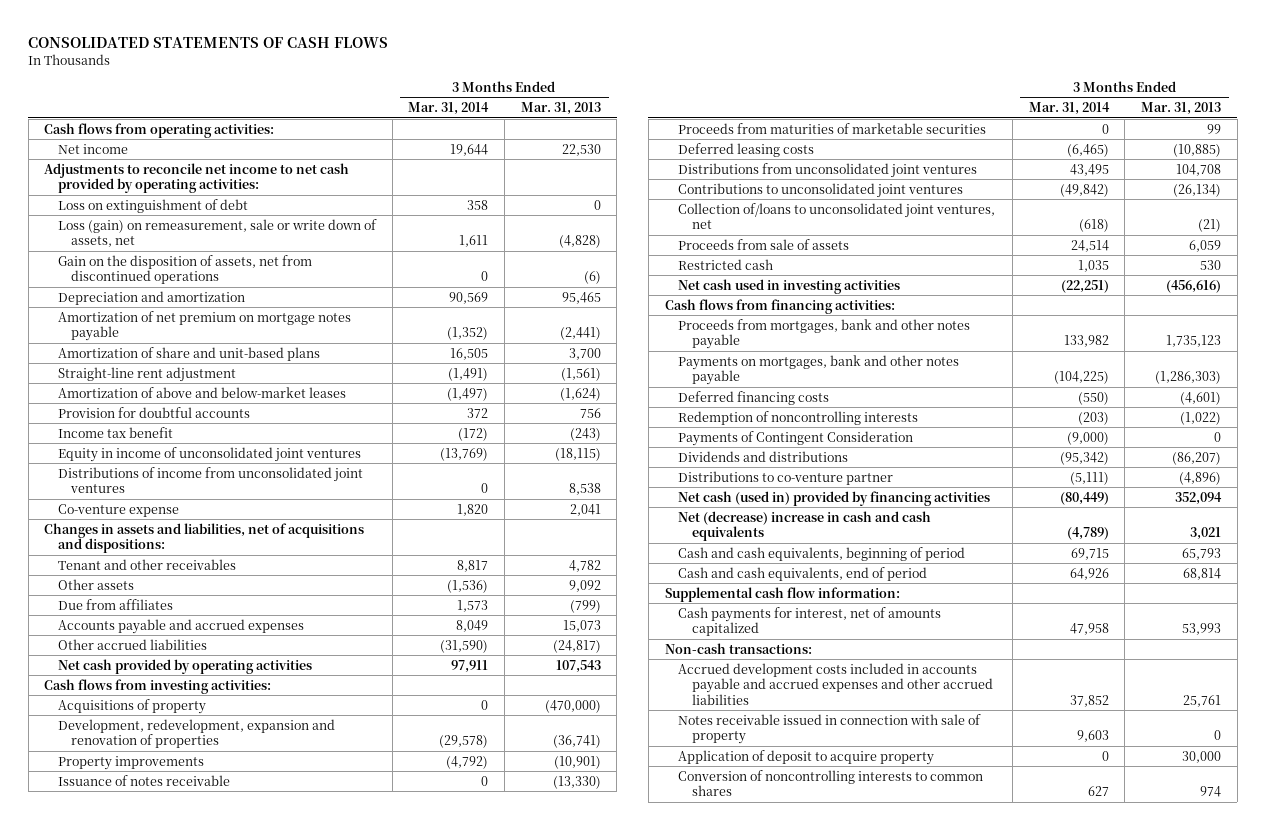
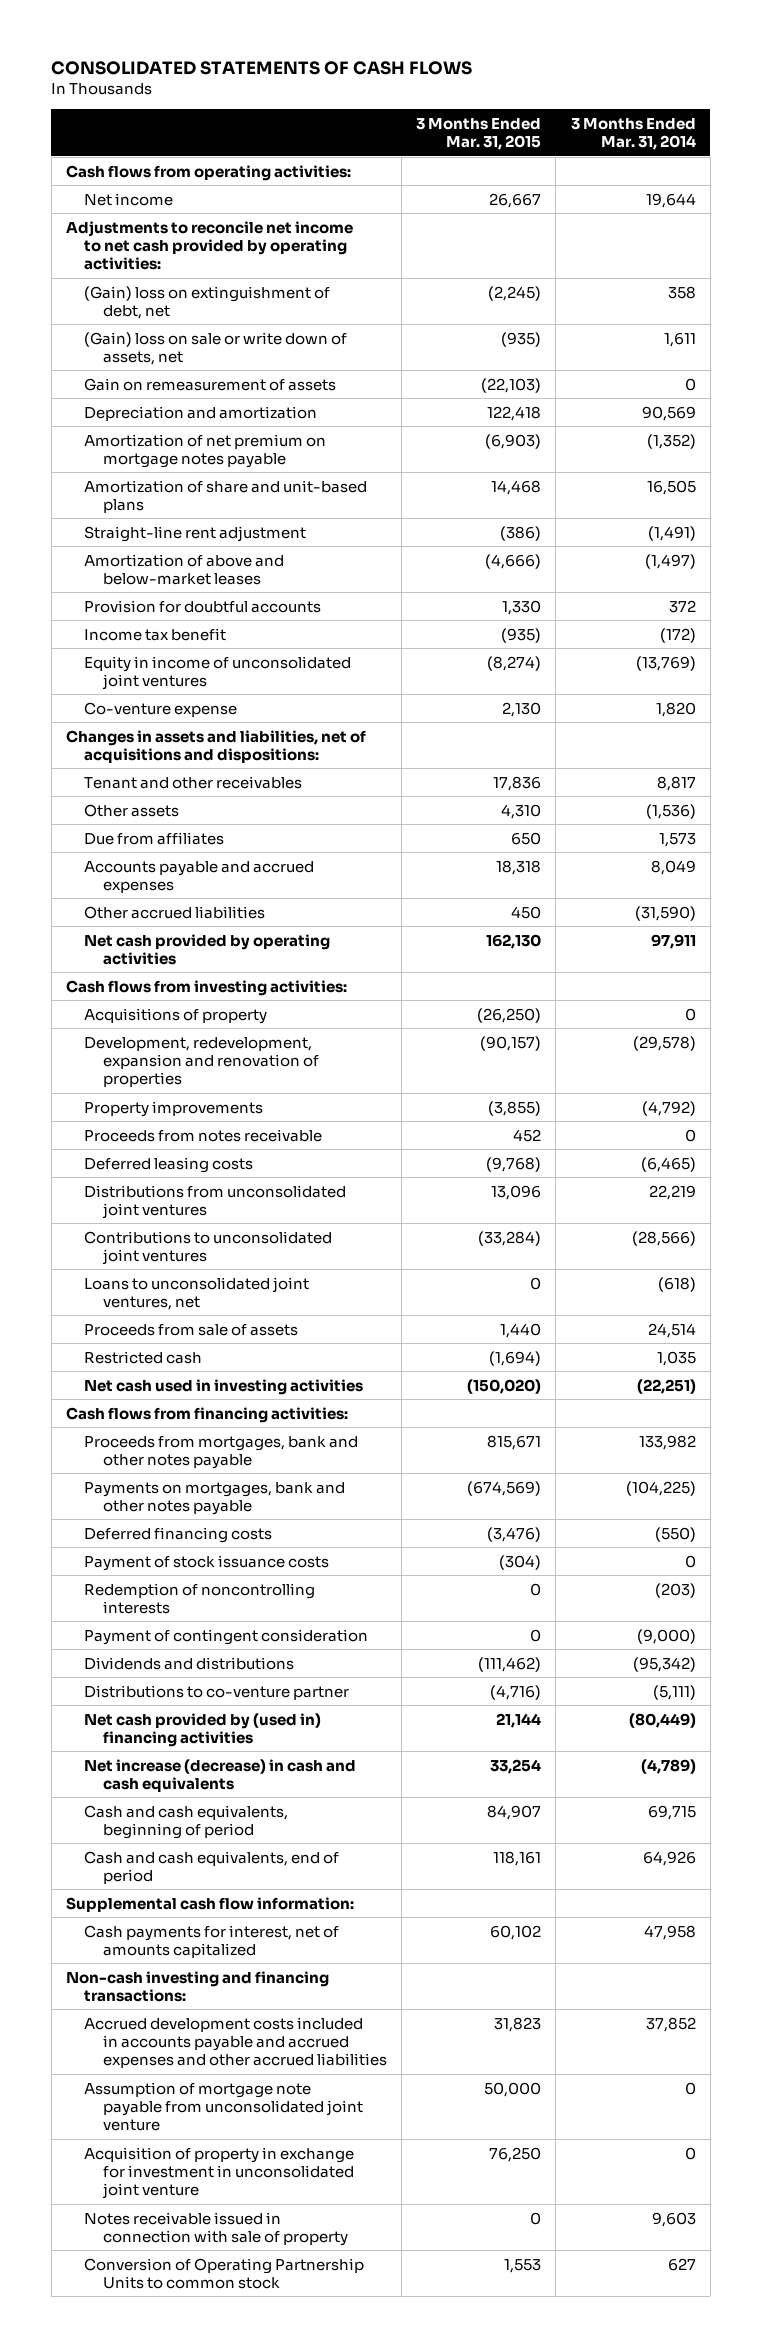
- | 3 Months Ended Mar. 31, 2014 | 3 Months Ended Mar. 31, 2013
+ | 3 Months Ended Mar. 31, 2015 | 3 Months Ended Mar. 31, 2014
- Loss on extinguishment of debt | 358 | 0
- Loss (gain) on remeasurement, sale or write down of assets, net | 1,611 | (4,828)
- Gain on the disposition of assets, net from discontinued operations | 0 | (6)
+ (Gain) loss on extinguishment of debt, net | (2,245) | 358
+ (Gain) loss on sale or write down of assets, net | (935) | 1,611
+ Gain on remeasurement of assets | (22,103) | 0
- Distributions of income from unconsolidated joint ventures | 0 | 8,538
- Issuance of notes receivable | 0 | (13,330)
- Proceeds from maturities of marketable securities | 0 | 99
+ Proceeds from notes receivable | 452 | 0
- Distributions from unconsolidated joint ventures | 43,495 | 104,708
- Contributions to unconsolidated joint ventures | (49,842) | (26,134)
- Collection of/loans to unconsolidated joint ventures, net | (618) | (21)
+ Distributions from unconsolidated joint ventures | 13,096 | 22,219
+ Contributions to unconsolidated joint ventures | (33,284) | (28,566)
+ Loans to unconsolidated joint ventures, net | 0 | (618)
+ Payment of stock issuance costs | (304) | 0
- Payments of Contingent Consideration | (9,000) | 0
+ Payment of contingent consideration | 0 | (9,000)
- Net cash (used in) provided by financing activities | (80,449) | 352,094
- Net (decrease) increase in cash and cash equivalents | (4,789) | 3,021
+ Net cash provided by (used in) financing activities | 21,144 | (80,449)
+ Net increase (decrease) in cash and cash equivalents | 33,254 | (4,789)
- Non-cash transactions:
+ Non-cash investing and financing transactions:
+ Assumption of mortgage note payable from unconsolidated joint venture | 50,000 | 0
+ Acquisition of property in exchange for investment in unconsolidated joint venture | 76,250 | 0
- Application of deposit to acquire property | 0 | 30,000
- Conversion of noncontrolling interests to common shares | 627 | 974
+ Conversion of Operating Partnership Units to common stock | 1,553 | 627

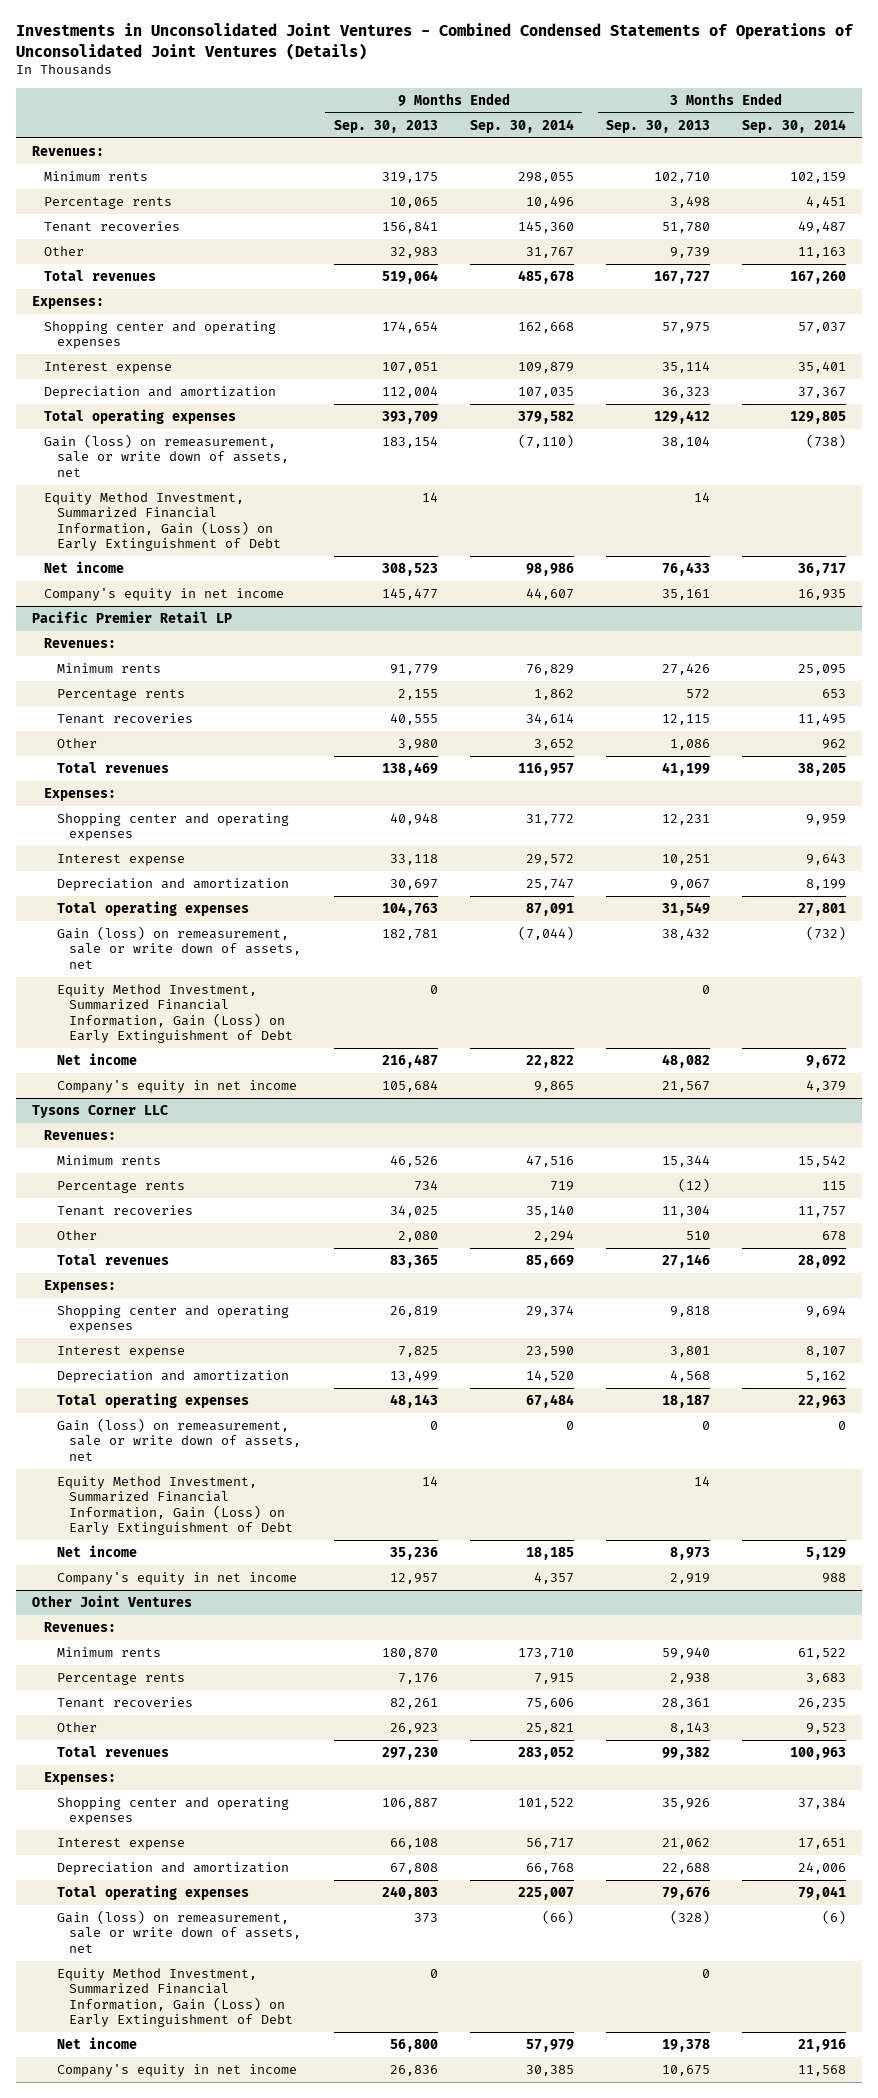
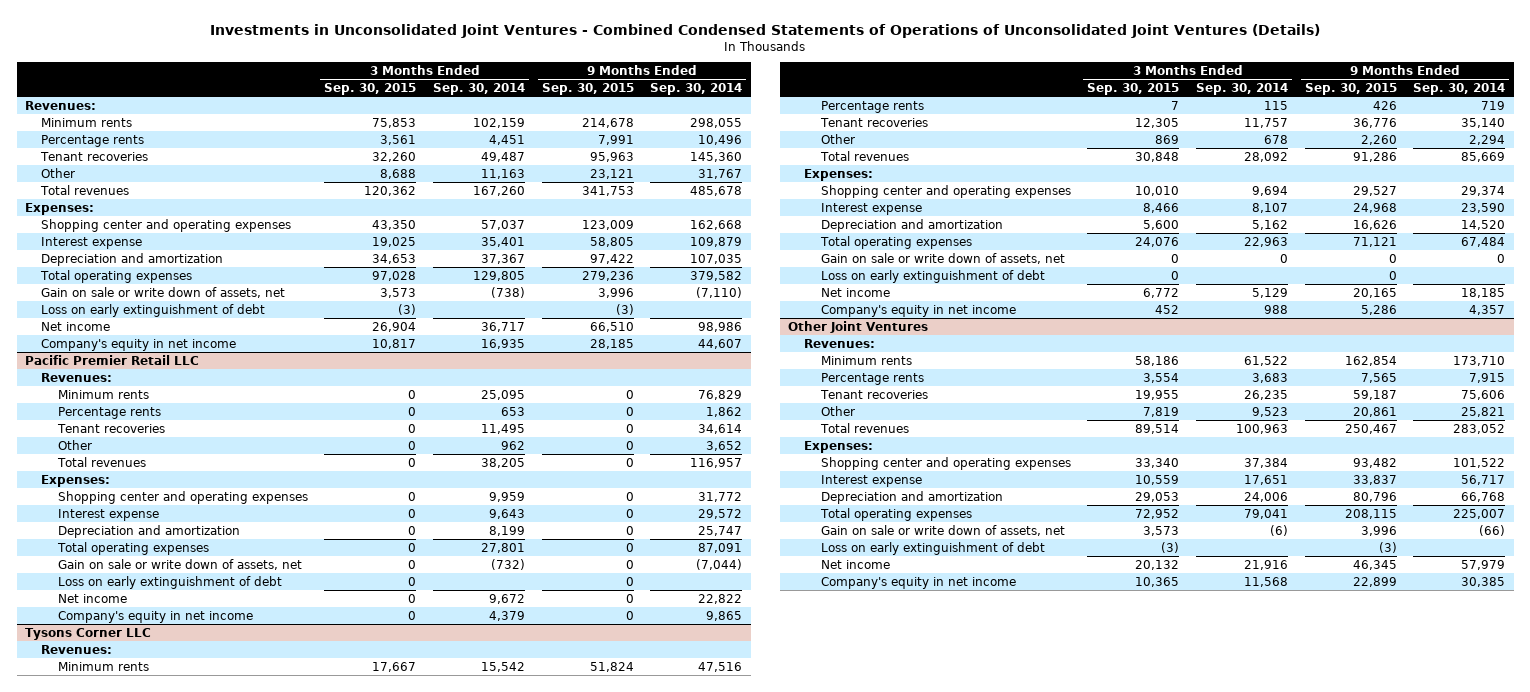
- | 9 Months Ended Sep. 30, 2013 | 9 Months Ended Sep. 30, 2014 | 3 Months Ended Sep. 30, 2013 | 3 Months Ended Sep. 30, 2014
+ | 3 Months Ended Sep. 30, 2015 | 3 Months Ended Sep. 30, 2014 | 9 Months Ended Sep. 30, 2015 | 9 Months Ended Sep. 30, 2014
- Gain (loss) on remeasurement, sale or write down of assets, net | 183,154 | (7,110) | 38,104 | (738)
- Equity Method Investment, Summarized Financial Information, Gain (Loss) on Early Extinguishment of Debt | 14 | | 14 |
+ Gain on sale or write down of assets, net | 3,573 | (738) | 3,996 | (7,110)
+ Loss on early extinguishment of debt | (3) | | (3) |
- Pacific Premier Retail LP
+ Pacific Premier Retail LLC
- Gain (loss) on remeasurement, sale or write down of assets, net | 182,781 | (7,044) | 38,432 | (732)
- Equity Method Investment, Summarized Financial Information, Gain (Loss) on Early Extinguishment of Debt | 0 | | 0 |
+ Gain on sale or write down of assets, net | 0 | (732) | 0 | (7,044)
+ Loss on early extinguishment of debt | 0 | | 0 |
@ Tysons Corner LLC
- Gain (loss) on remeasurement, sale or write down of assets, net | 0 | 0 | 0 | 0
- Equity Method Investment, Summarized Financial Information, Gain (Loss) on Early Extinguishment of Debt | 14 | | 14 |
+ Gain on sale or write down of assets, net | 0 | 0 | 0 | 0
+ Loss on early extinguishment of debt | 0 | | 0 |
@ Other Joint Ventures
- Gain (loss) on remeasurement, sale or write down of assets, net | 373 | (66) | (328) | (6)
- Equity Method Investment, Summarized Financial Information, Gain (Loss) on Early Extinguishment of Debt | 0 | | 0 |
+ Gain on sale or write down of assets, net | 3,573 | (6) | 3,996 | (66)
+ Loss on early extinguishment of debt | (3) | | (3) |

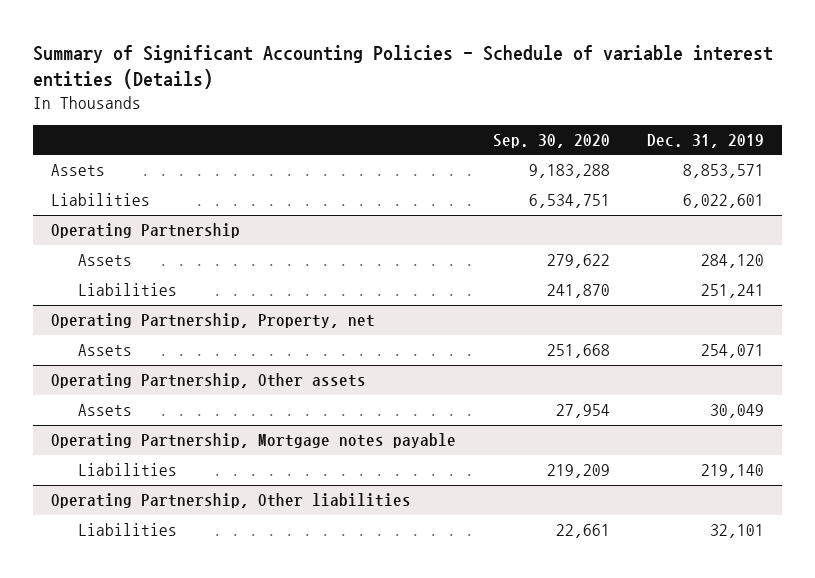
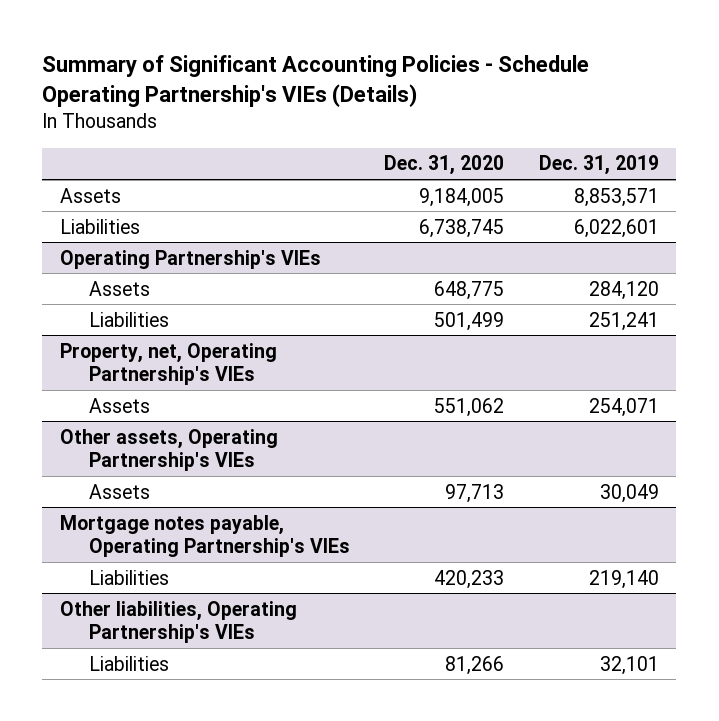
- Summary of Significant Accounting Policies - Schedule of variable interest entities (Details)
+ Summary of Significant Accounting Policies - Schedule Operating Partnership's VIEs (Details)
- | Sep. 30, 2020 | Dec. 31, 2019
+ | Dec. 31, 2020 | Dec. 31, 2019
- Operating Partnership
+ Operating Partnership's VIEs
- Operating Partnership, Property, net
+ Property, net, Operating Partnership's VIEs
- Operating Partnership, Other assets
+ Other assets, Operating Partnership's VIEs
- Operating Partnership, Mortgage notes payable
+ Mortgage notes payable, Operating Partnership's VIEs
- Operating Partnership, Other liabilities
+ Other liabilities, Operating Partnership's VIEs

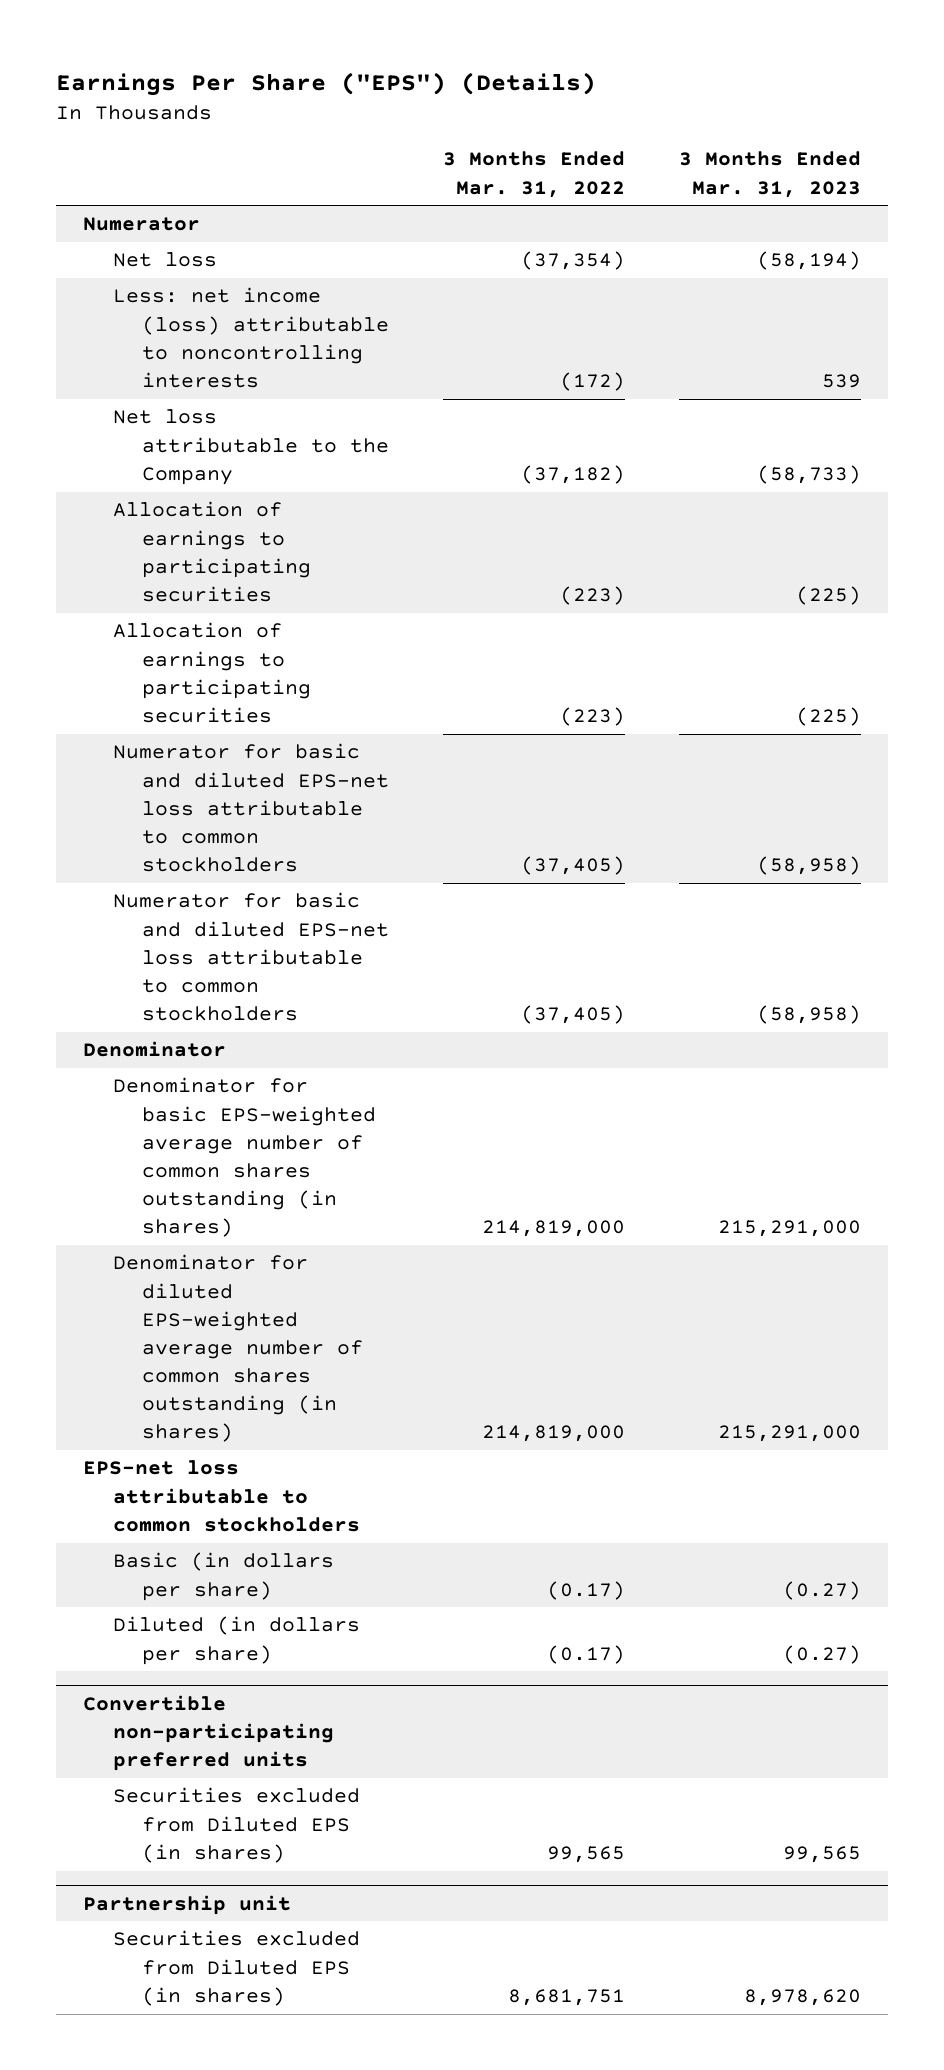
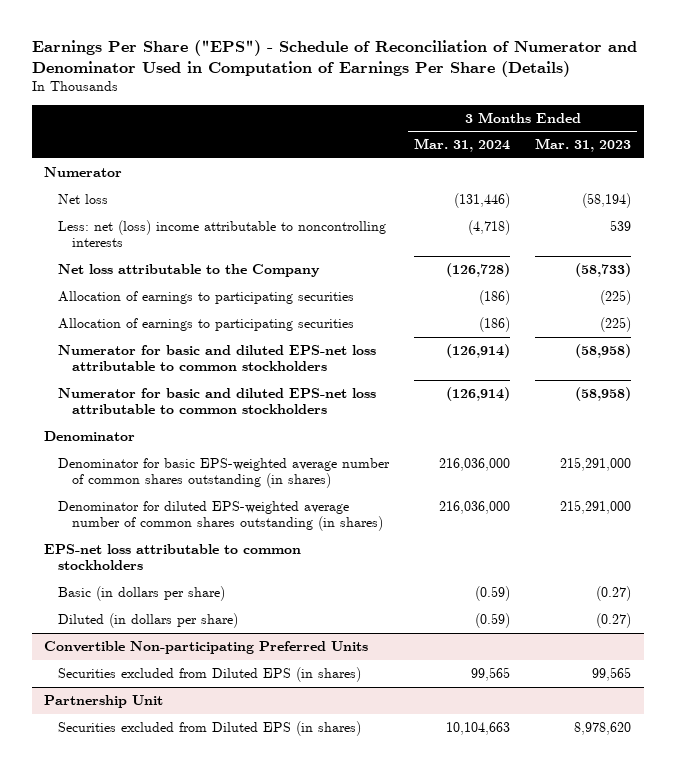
- Earnings Per Share ("EPS") (Details)
+ Earnings Per Share ("EPS") - Schedule of Reconciliation of Numerator and Denominator Used in Computation of Earnings Per Share (Details)
- | 3 Months Ended Mar. 31, 2022 | 3 Months Ended Mar. 31, 2023
+ | 3 Months Ended Mar. 31, 2024 | 3 Months Ended Mar. 31, 2023
- Less: net income (loss) attributable to noncontrolling interests | (172) | 539
+ Less: net (loss) income attributable to noncontrolling interests | (4,718) | 539
- Convertible non-participating preferred units
+ Convertible Non-participating Preferred Units
- Partnership unit
+ Partnership Unit

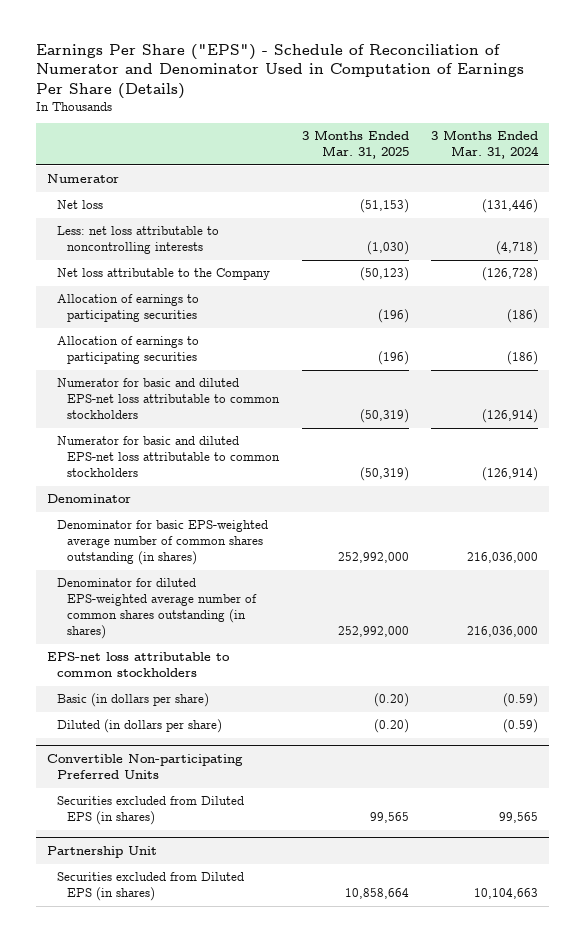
- | 3 Months Ended Mar. 31, 2024 | 3 Months Ended Mar. 31, 2023
+ | 3 Months Ended Mar. 31, 2025 | 3 Months Ended Mar. 31, 2024
- Less: net (loss) income attributable to noncontrolling interests | (4,718) | 539
+ Less: net loss attributable to noncontrolling interests | (1,030) | (4,718)

